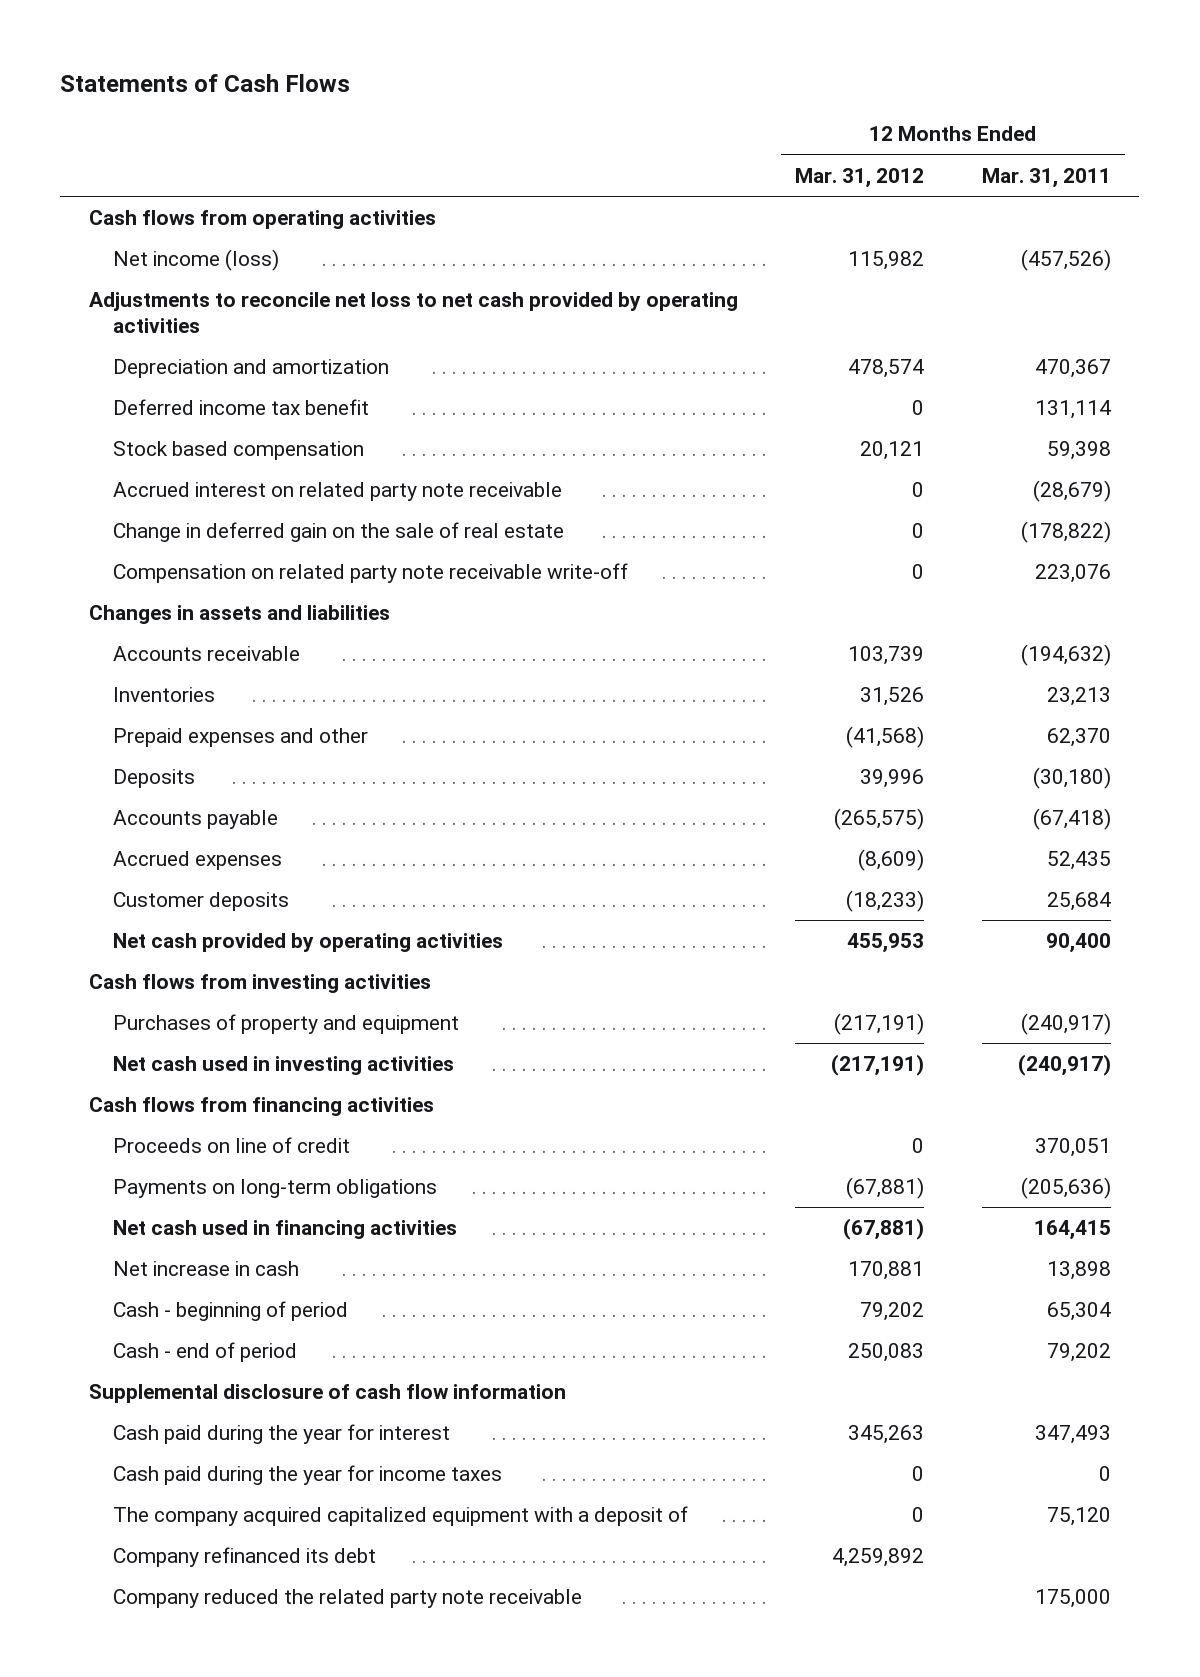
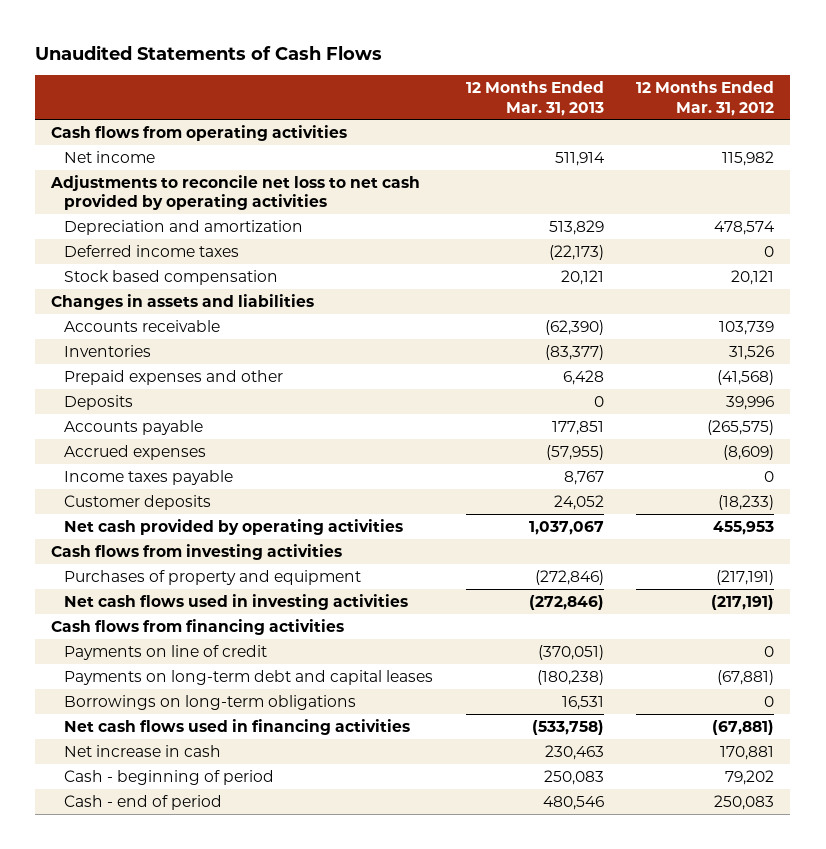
- Statements of Cash Flows
+ Unaudited Statements of Cash Flows
- | 12 Months Ended Mar. 31, 2012 | 12 Months Ended Mar. 31, 2011
+ | 12 Months Ended Mar. 31, 2013 | 12 Months Ended Mar. 31, 2012
- Net income (loss) | 115,982 | (457,526)
+ Net income | 511,914 | 115,982
- Deferred income tax benefit | 0 | 131,114
+ Deferred income taxes | (22,173) | 0
- Accrued interest on related party note receivable | 0 | (28,679)
- Change in deferred gain on the sale of real estate | 0 | (178,822)
- Compensation on related party note receivable write-off | 0 | 223,076
+ Income taxes payable | 8,767 | 0
- Net cash used in investing activities | (217,191) | (240,917)
+ Net cash flows used in investing activities | (272,846) | (217,191)
- Proceeds on line of credit | 0 | 370,051
- Payments on long-term obligations | (67,881) | (205,636)
- Net cash used in financing activities | (67,881) | 164,415
+ Payments on line of credit | (370,051) | 0
+ Payments on long-term debt and capital leases | (180,238) | (67,881)
+ Borrowings on long-term obligations | 16,531 | 0
+ Net cash flows used in financing activities | (533,758) | (67,881)
- Supplemental disclosure of cash flow information
- Cash paid during the year for interest | 345,263 | 347,493
- Cash paid during the year for income taxes | 0 | 0
- The company acquired capitalized equipment with a deposit of | 0 | 75,120
- Company refinanced its debt | 4,259,892 |
- Company reduced the related party note receivable | | 175,000

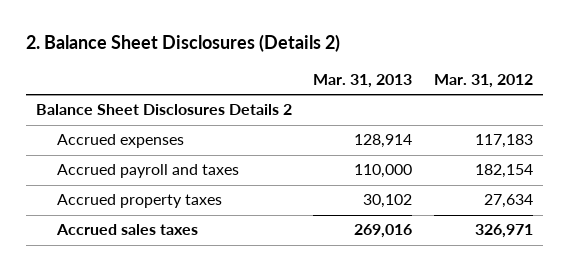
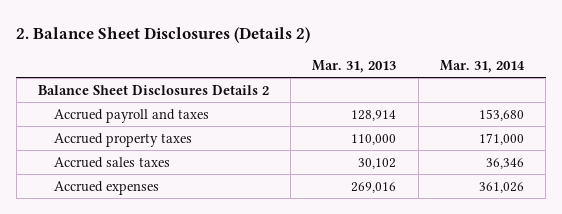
- | Mar. 31, 2013 | Mar. 31, 2012
+ | Mar. 31, 2013 | Mar. 31, 2014
- Accrued expenses | 128,914 | 117,183
- Accrued payroll and taxes | 110,000 | 182,154
- Accrued property taxes | 30,102 | 27,634
- Accrued sales taxes | 269,016 | 326,971
+ Accrued payroll and taxes | 128,914 | 153,680
+ Accrued property taxes | 110,000 | 171,000
+ Accrued sales taxes | 30,102 | 36,346
+ Accrued expenses | 269,016 | 361,026

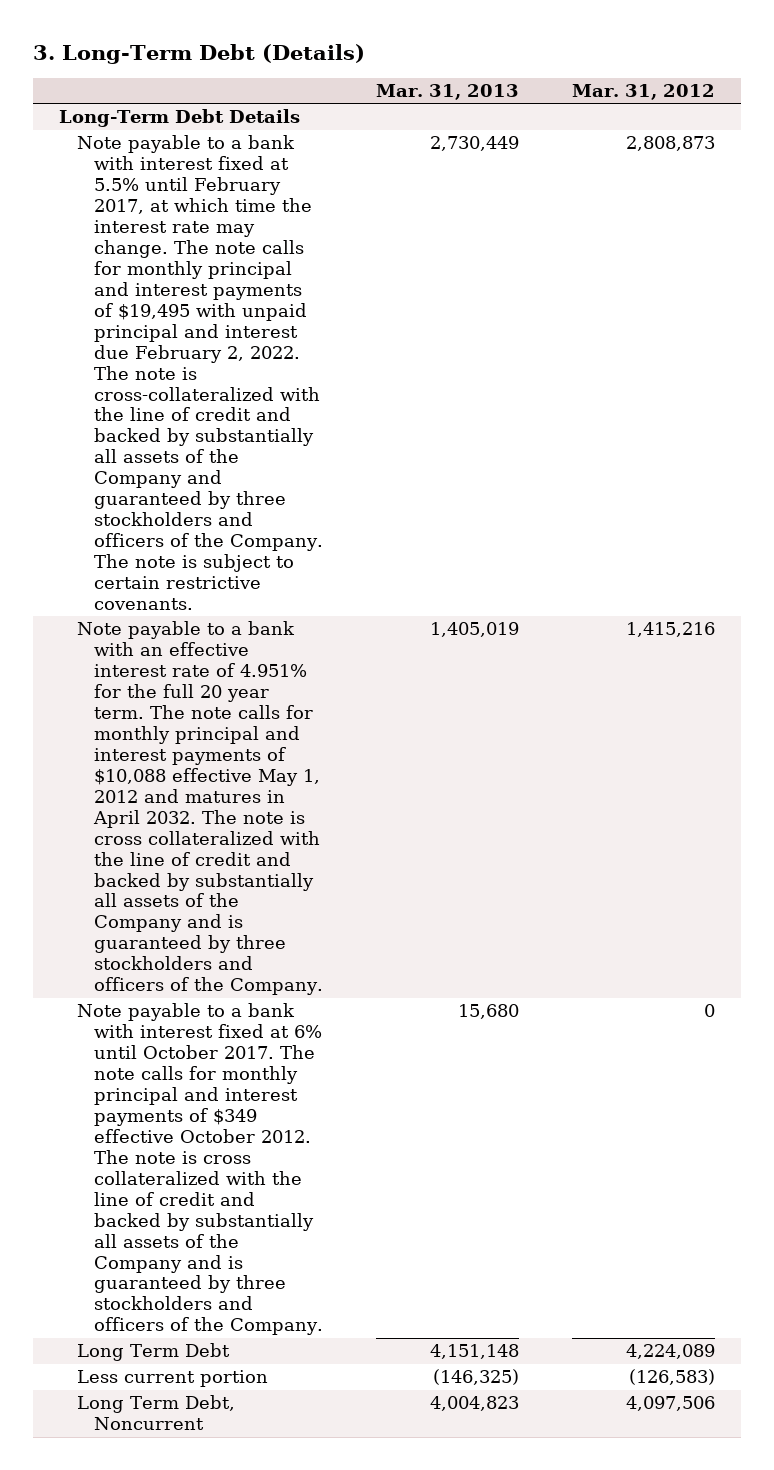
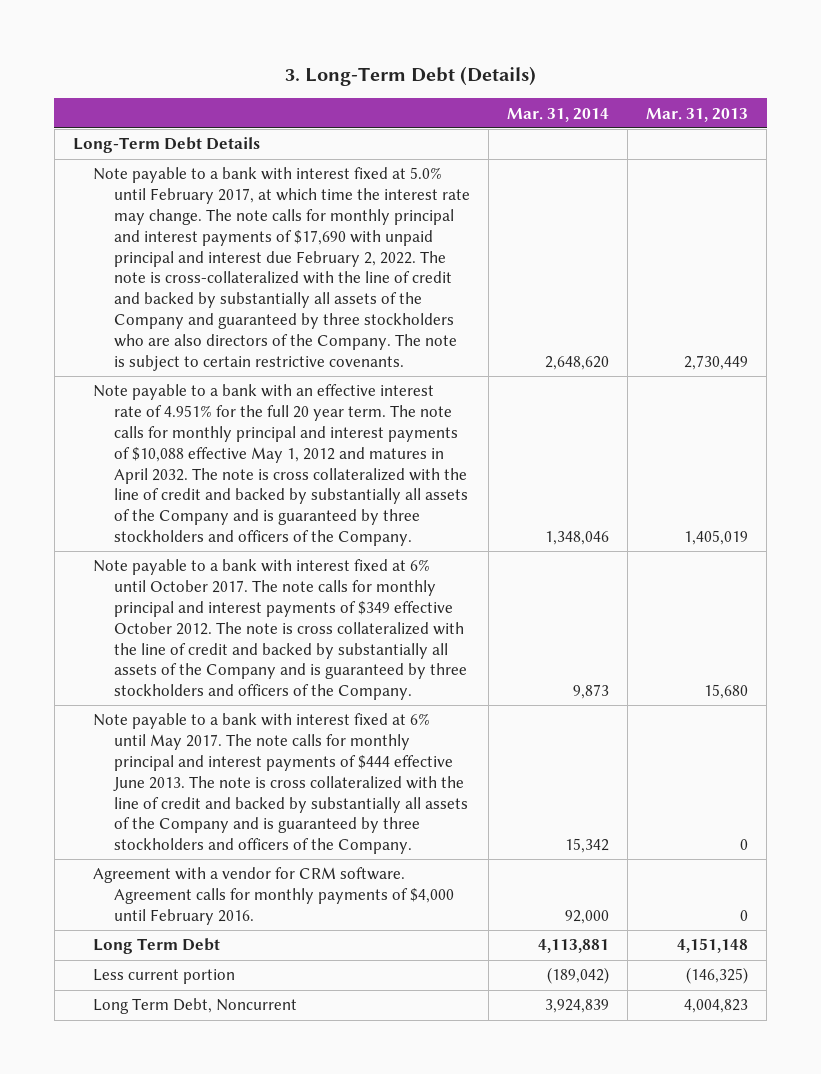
- | Mar. 31, 2013 | Mar. 31, 2012
+ | Mar. 31, 2014 | Mar. 31, 2013
- Note payable to a bank with interest fixed at 5.5% until February 2017, at which time the interest rate may change. The note calls for monthly principal and interest payments of $19,495 with unpaid principal and interest due February 2, 2022. The note is cross-collateralized with the line of credit and backed by substantially all assets of the Company and guaranteed by three stockholders and officers of the Company. The note is subject to certain restrictive covenants. | 2,730,449 | 2,808,873
+ Note payable to a bank with interest fixed at 5.0% until February 2017, at which time the interest rate may change. The note calls for monthly principal and interest payments of $17,690 with unpaid principal and interest due February 2, 2022. The note is cross-collateralized with the line of credit and backed by substantially all assets of the Company and guaranteed by three stockholders who are also directors of the Company. The note is subject to certain restrictive covenants. | 2,648,620 | 2,730,449
+ Note payable to a bank with interest fixed at 6% until May 2017. The note calls for monthly principal and interest payments of $444 effective June 2013. The note is cross collateralized with the line of credit and backed by substantially all assets of the Company and is guaranteed by three stockholders and officers of the Company. | 15,342 | 0
+ Agreement with a vendor for CRM software. Agreement calls for monthly payments of $4,000 until February 2016. | 92,000 | 0

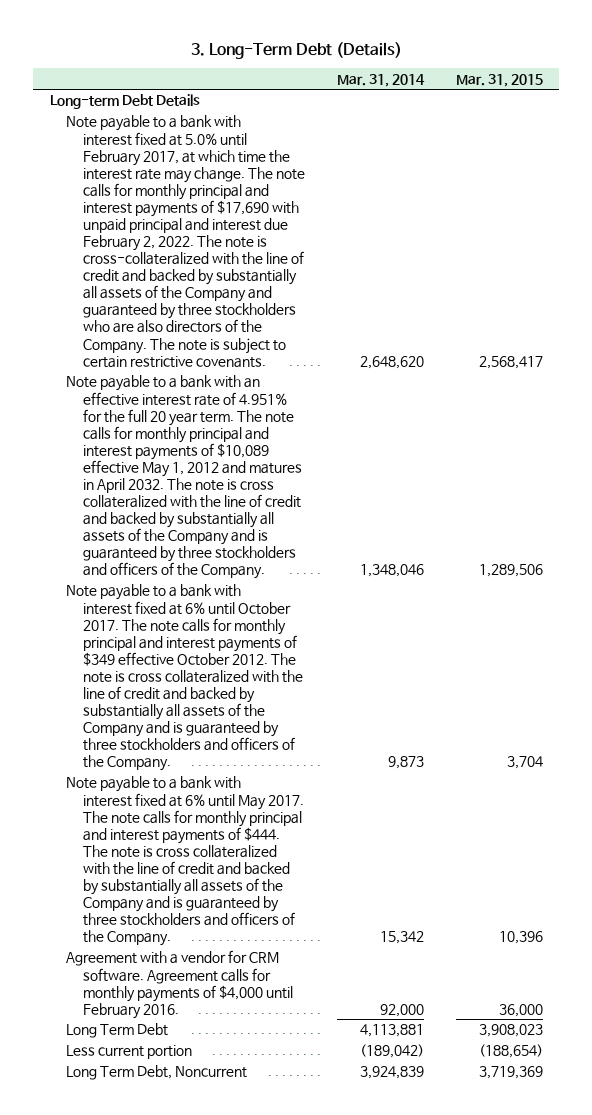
- | Mar. 31, 2014 | Mar. 31, 2013
+ | Mar. 31, 2014 | Mar. 31, 2015
- Long-Term Debt Details
+ Long-term Debt Details
- Note payable to a bank with an effective interest rate of 4.951% for the full 20 year term. The note calls for monthly principal and interest payments of $10,088 effective May 1, 2012 and matures in April 2032. The note is cross collateralized with the line of credit and backed by substantially all assets of the Company and is guaranteed by three stockholders and officers of the Company. | 1,348,046 | 1,405,019
+ Note payable to a bank with an effective interest rate of 4.951% for the full 20 year term. The note calls for monthly principal and interest payments of $10,089 effective May 1, 2012 and matures in April 2032. The note is cross collateralized with the line of credit and backed by substantially all assets of the Company and is guaranteed by three stockholders and officers of the Company. | 1,348,046 | 1,289,506
- Note payable to a bank with interest fixed at 6% until May 2017. The note calls for monthly principal and interest payments of $444 effective June 2013. The note is cross collateralized with the line of credit and backed by substantially all assets of the Company and is guaranteed by three stockholders and officers of the Company. | 15,342 | 0
+ Note payable to a bank with interest fixed at 6% until May 2017. The note calls for monthly principal and interest payments of $444. The note is cross collateralized with the line of credit and backed by substantially all assets of the Company and is guaranteed by three stockholders and officers of the Company. | 15,342 | 10,396

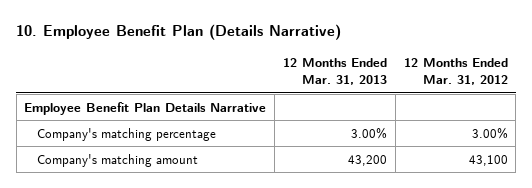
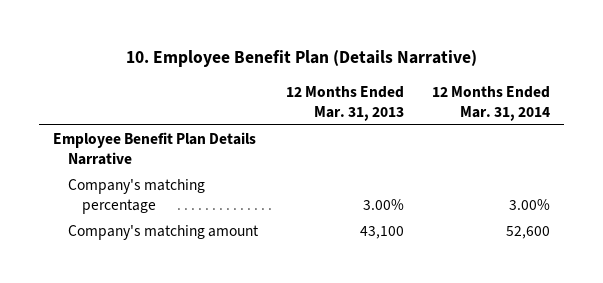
- | 12 Months Ended Mar. 31, 2013 | 12 Months Ended Mar. 31, 2012
+ | 12 Months Ended Mar. 31, 2013 | 12 Months Ended Mar. 31, 2014
- Company's matching amount | 43,200 | 43,100
+ Company's matching amount | 43,100 | 52,600

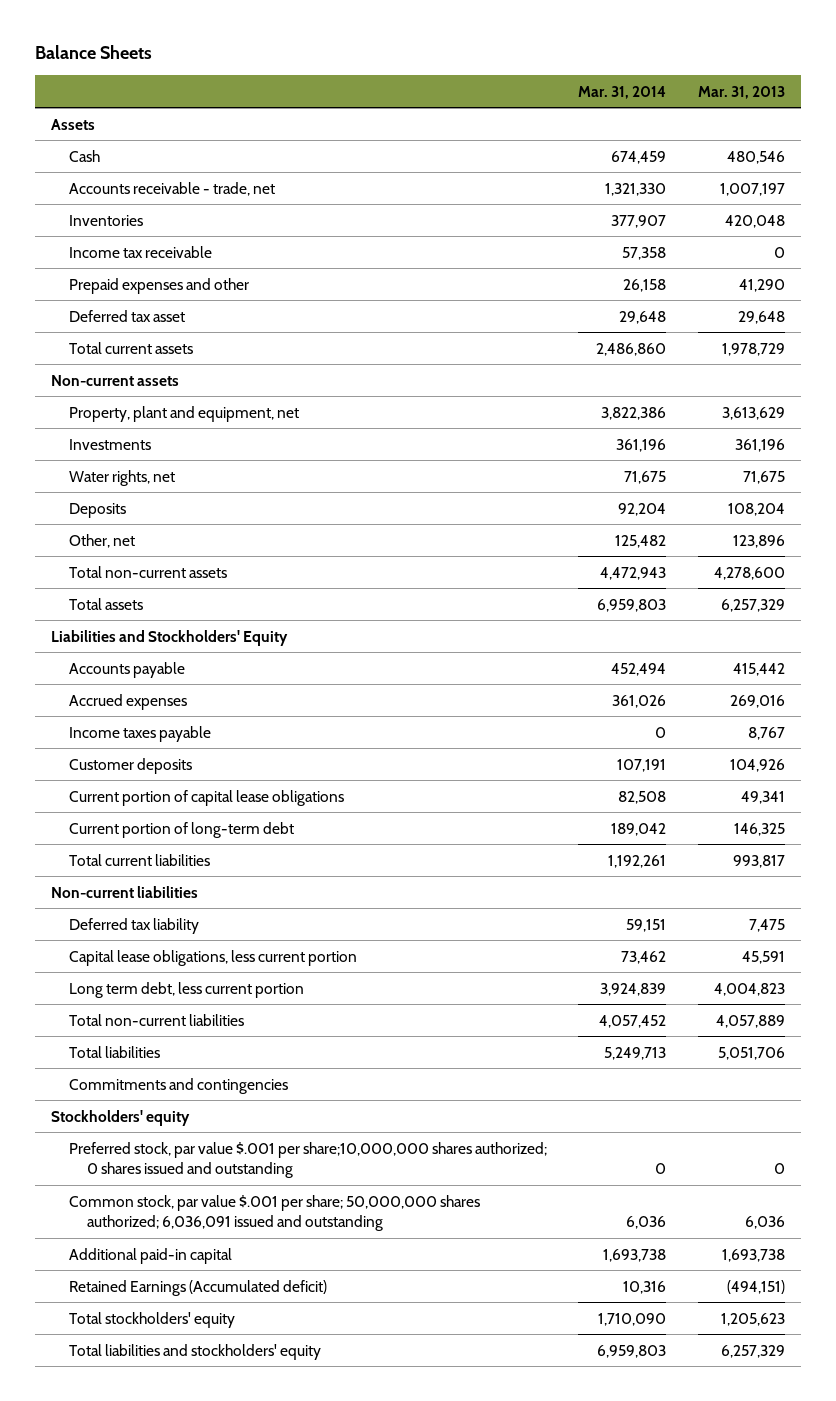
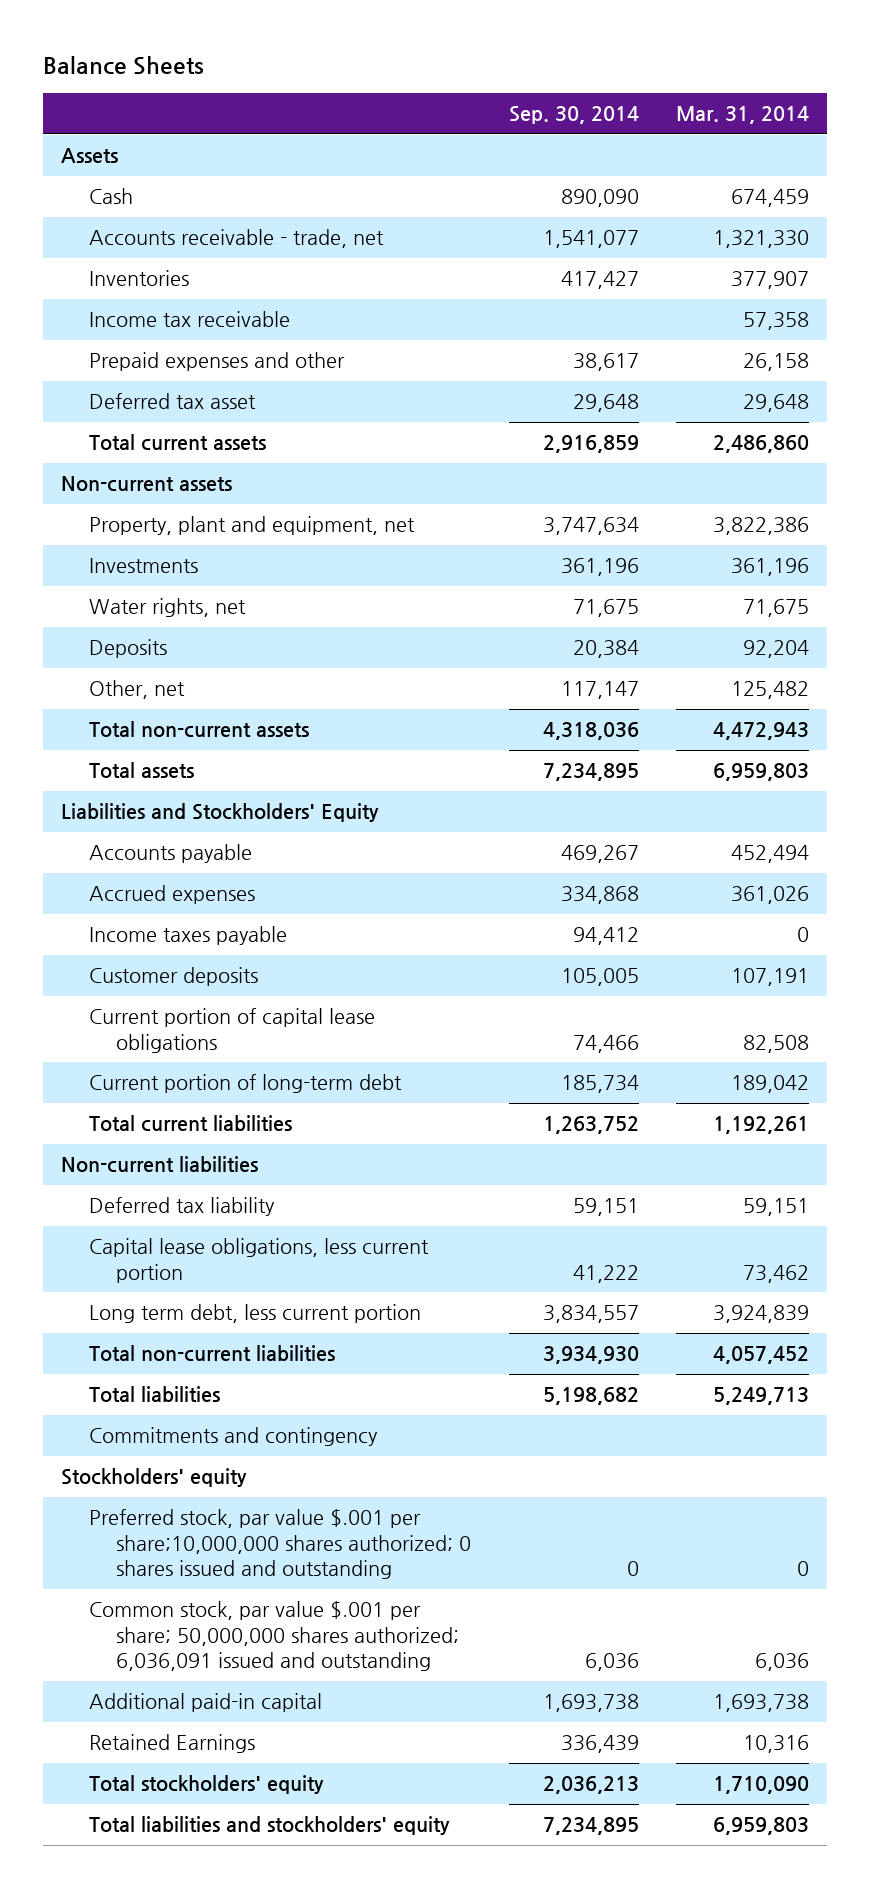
- | Mar. 31, 2014 | Mar. 31, 2013
+ | Sep. 30, 2014 | Mar. 31, 2014
- Commitments and contingencies
+ Commitments and contingency
- Retained Earnings (Accumulated deficit) | 10,316 | (494,151)
+ Retained Earnings | 336,439 | 10,316

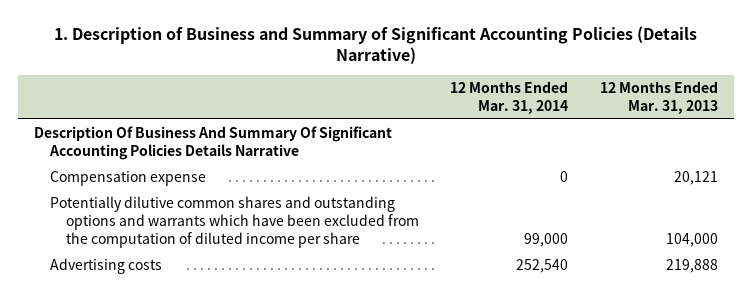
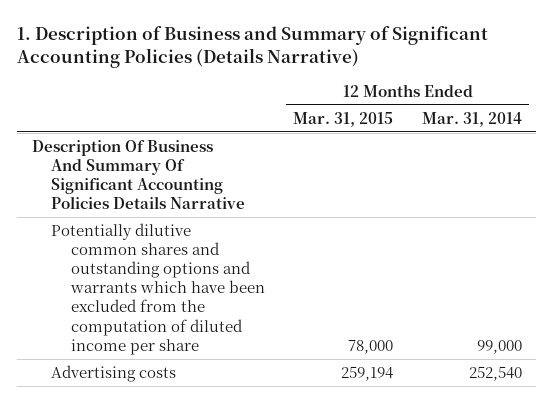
- | 12 Months Ended Mar. 31, 2014 | 12 Months Ended Mar. 31, 2013
+ | 12 Months Ended Mar. 31, 2015 | 12 Months Ended Mar. 31, 2014
- Compensation expense | 0 | 20,121

